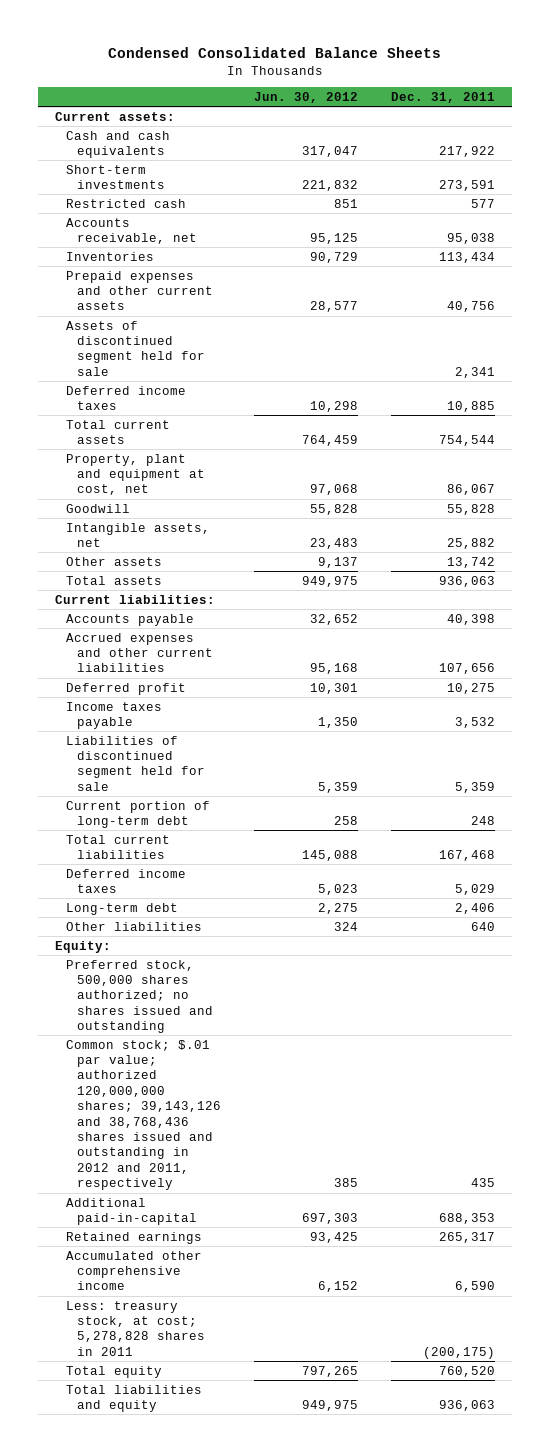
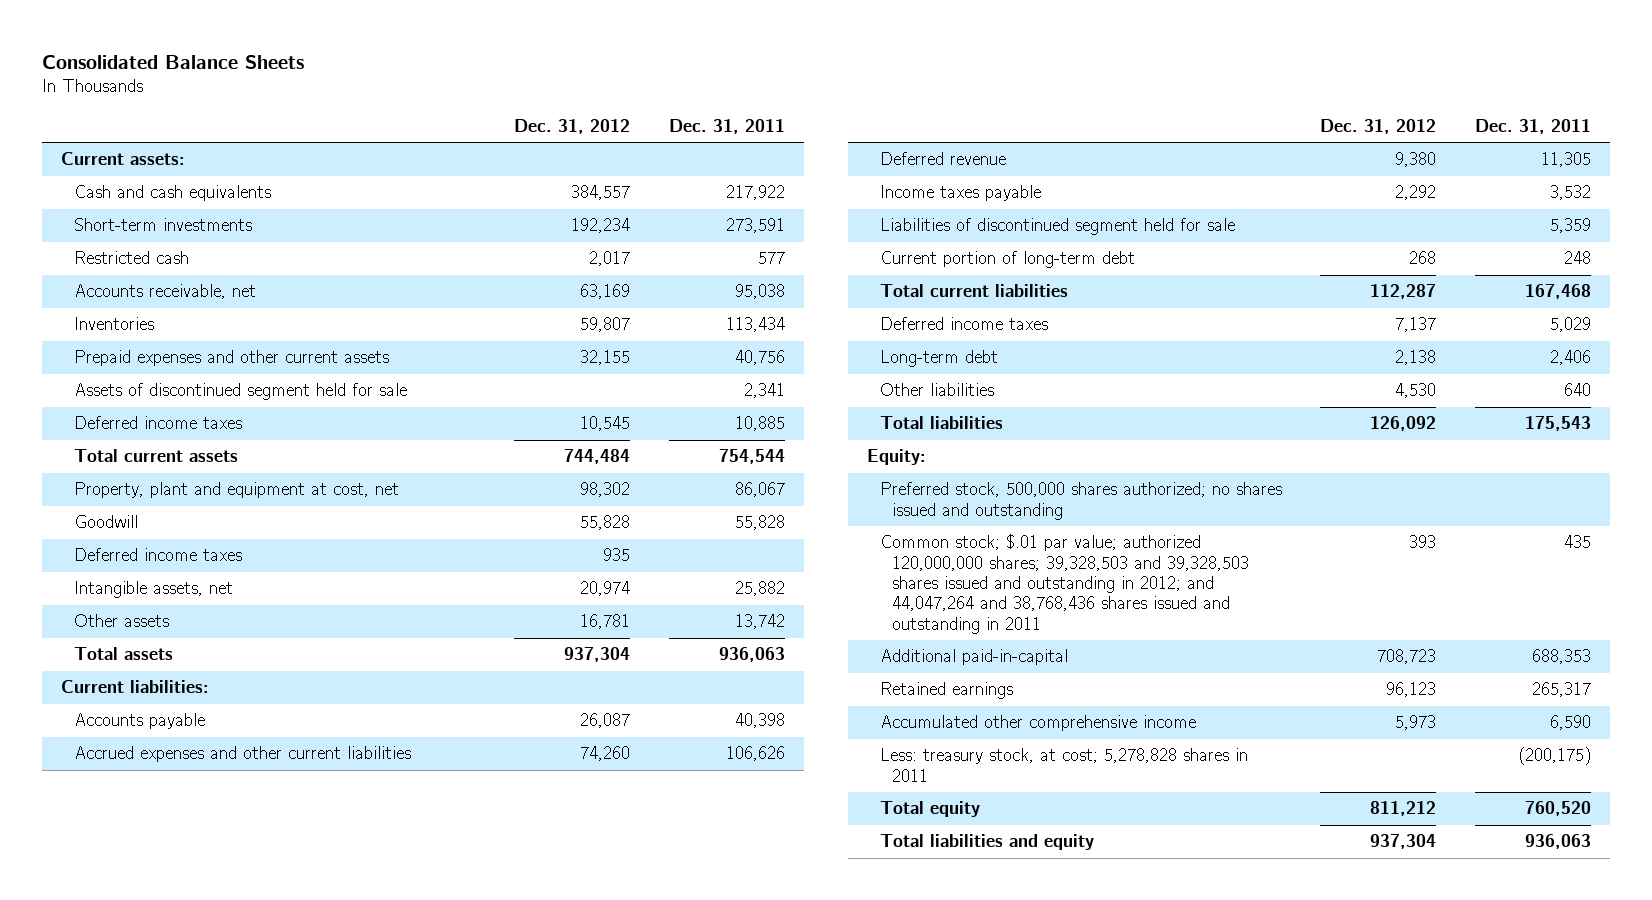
- Condensed Consolidated Balance Sheets
+ Consolidated Balance Sheets
- | Jun. 30, 2012 | Dec. 31, 2011
+ | Dec. 31, 2012 | Dec. 31, 2011
+ Deferred income taxes | 935 |
- Accrued expenses and other current liabilities | 95,168 | 107,656
- Deferred profit | 10,301 | 10,275
+ Accrued expenses and other current liabilities | 74,260 | 106,626
+ Deferred revenue | 9,380 | 11,305
+ Total liabilities | 126,092 | 175,543
- Common stock; $.01 par value; authorized 120,000,000 shares; 39,143,126 and 38,768,436 shares issued and outstanding in 2012 and 2011, respectively | 385 | 435
+ Common stock; $.01 par value; authorized 120,000,000 shares; 39,328,503 and 39,328,503 shares issued and outstanding in 2012; and 44,047,264 and 38,768,436 shares issued and outstanding in 2011 | 393 | 435

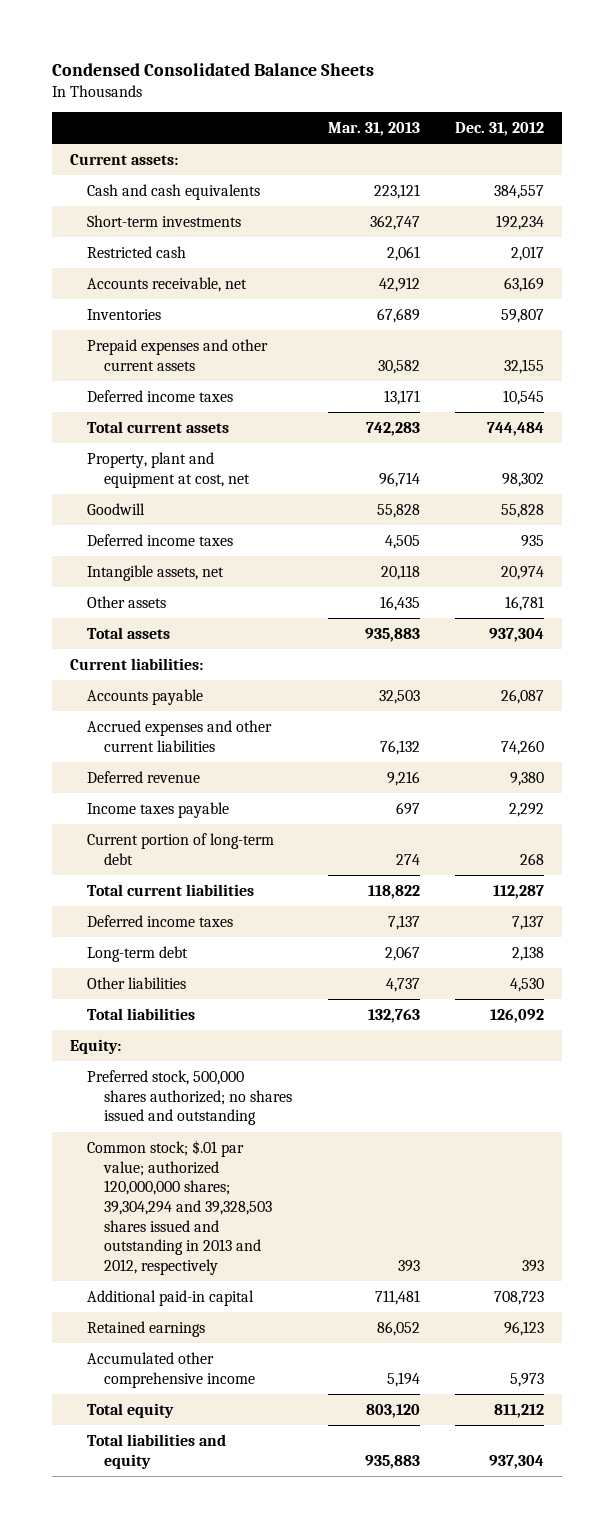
- Consolidated Balance Sheets
+ Condensed Consolidated Balance Sheets
- | Dec. 31, 2012 | Dec. 31, 2011
+ | Mar. 31, 2013 | Dec. 31, 2012
- Assets of discontinued segment held for sale | | 2,341
- Liabilities of discontinued segment held for sale | | 5,359
- Common stock; $.01 par value; authorized 120,000,000 shares; 39,328,503 and 39,328,503 shares issued and outstanding in 2012; and 44,047,264 and 38,768,436 shares issued and outstanding in 2011 | 393 | 435
- Additional paid-in-capital | 708,723 | 688,353
+ Common stock; $.01 par value; authorized 120,000,000 shares; 39,304,294 and 39,328,503 shares issued and outstanding in 2013 and 2012, respectively | 393 | 393
+ Additional paid-in capital | 711,481 | 708,723
- Less: treasury stock, at cost; 5,278,828 shares in 2011 | | (200,175)

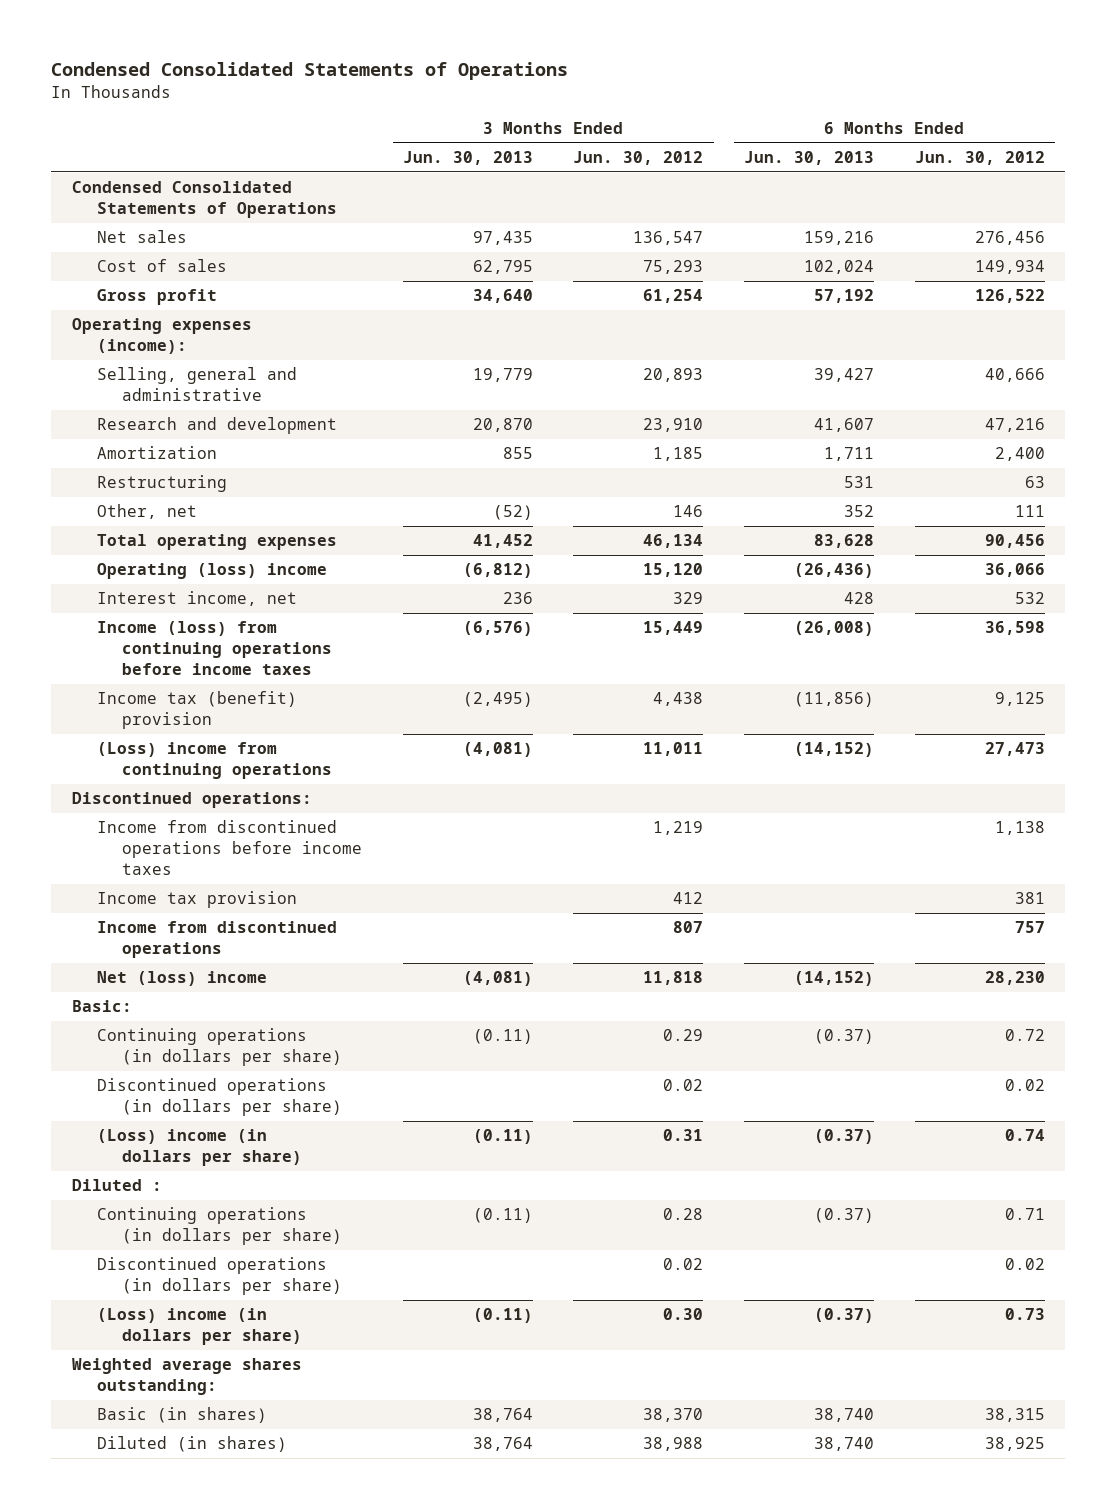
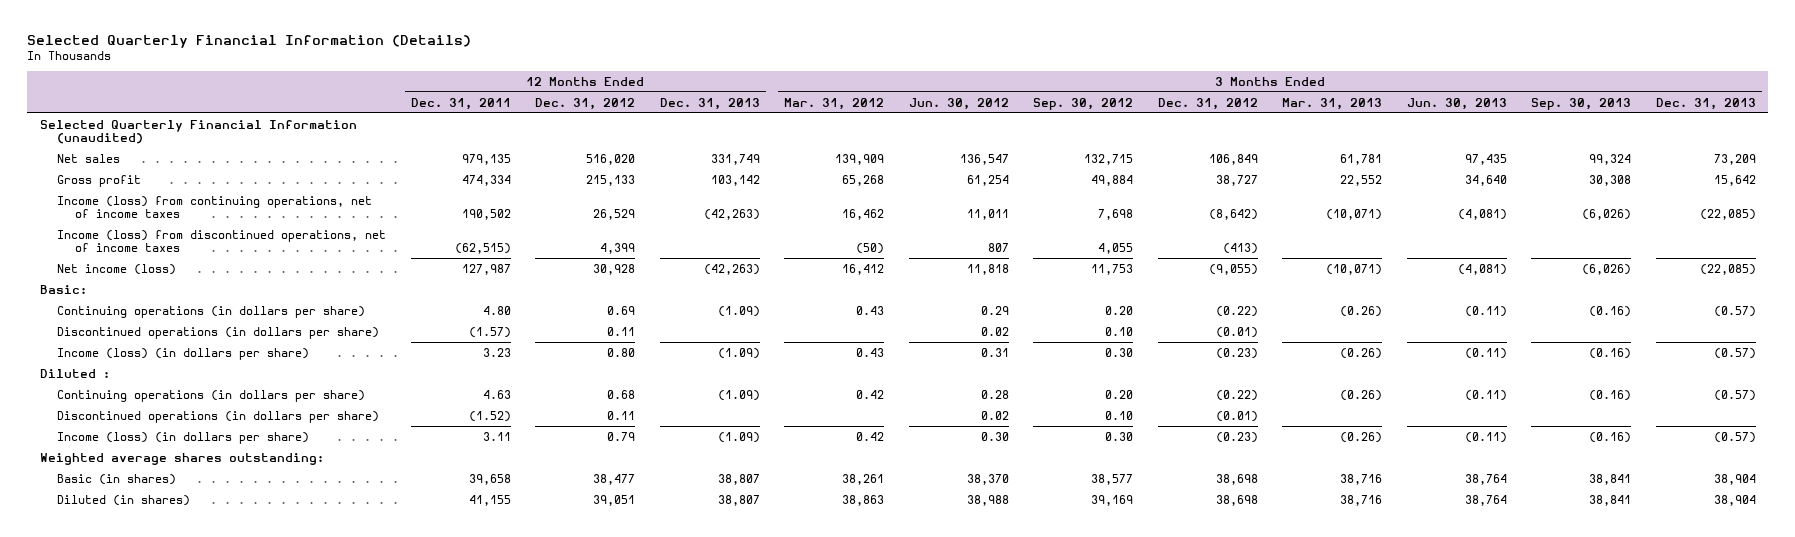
- Condensed Consolidated Statements of Operations
+ Selected Quarterly Financial Information (Details)
- | 3 Months Ended Jun. 30, 2013 | 3 Months Ended Jun. 30, 2012 | 6 Months Ended Jun. 30, 2013 | 6 Months Ended Jun. 30, 2012
+ | 12 Months Ended Dec. 31, 2011 | 12 Months Ended Dec. 31, 2012 | 12 Months Ended Dec. 31, 2013 | 3 Months Ended Mar. 31, 2012 | 3 Months Ended Jun. 30, 2012 | 3 Months Ended Sep. 30, 2012 | 3 Months Ended Dec. 31, 2012 | 3 Months Ended Mar. 31, 2013 | 3 Months Ended Jun. 30, 2013 | 3 Months Ended Sep. 30, 2013 | 3 Months Ended Dec. 31, 2013
- Condensed Consolidated Statements of Operations
+ Selected Quarterly Financial Information (unaudited)
- Cost of sales | 62,795 | 75,293 | 102,024 | 149,934
- Operating expenses (income):
- Selling, general and administrative | 19,779 | 20,893 | 39,427 | 40,666
- Research and development | 20,870 | 23,910 | 41,607 | 47,216
- Amortization | 855 | 1,185 | 1,711 | 2,400
- Restructuring | | | 531 | 63
- Other, net | (52) | 146 | 352 | 111
- Total operating expenses | 41,452 | 46,134 | 83,628 | 90,456
- Operating (loss) income | (6,812) | 15,120 | (26,436) | 36,066
- Interest income, net | 236 | 329 | 428 | 532
- Income (loss) from continuing operations before income taxes | (6,576) | 15,449 | (26,008) | 36,598
- Income tax (benefit) provision | (2,495) | 4,438 | (11,856) | 9,125
- (Loss) income from continuing operations | (4,081) | 11,011 | (14,152) | 27,473
- Discontinued operations:
- Income from discontinued operations before income taxes | | 1,219 | | 1,138
- Income tax provision | | 412 | | 381
- Income from discontinued operations | | 807 | | 757
- Net (loss) income | (4,081) | 11,818 | (14,152) | 28,230
+ Income (loss) from continuing operations, net of income taxes | 190,502 | 26,529 | (42,263) | 16,462 | 11,011 | 7,698 | (8,642) | (10,071) | (4,081) | (6,026) | (22,085)
+ Income (loss) from discontinued operations, net of income taxes | (62,515) | 4,399 | | (50) | 807 | 4,055 | (413) | | | |
+ Net income (loss) | 127,987 | 30,928 | (42,263) | 16,412 | 11,818 | 11,753 | (9,055) | (10,071) | (4,081) | (6,026) | (22,085)
- (Loss) income (in dollars per share) | (0.11) | 0.31 | (0.37) | 0.74
+ Income (loss) (in dollars per share) | 3.23 | 0.80 | (1.09) | 0.43 | 0.31 | 0.30 | (0.23) | (0.26) | (0.11) | (0.16) | (0.57)
- (Loss) income (in dollars per share) | (0.11) | 0.30 | (0.37) | 0.73
+ Income (loss) (in dollars per share) | 3.11 | 0.79 | (1.09) | 0.42 | 0.30 | 0.30 | (0.23) | (0.26) | (0.11) | (0.16) | (0.57)

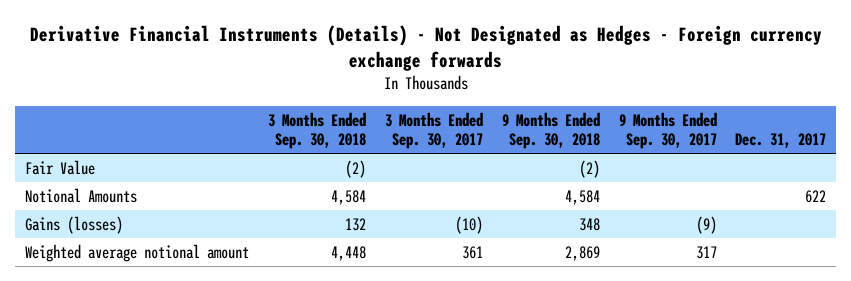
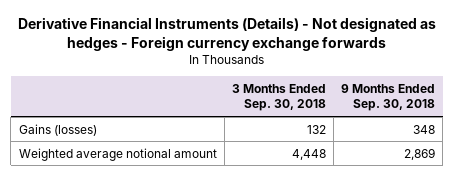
- Derivative Financial Instruments (Details) - Not Designated as Hedges - Foreign currency exchange forwards
+ Derivative Financial Instruments (Details) - Not designated as hedges - Foreign currency exchange forwards
- | 3 Months Ended Sep. 30, 2018 | 3 Months Ended Sep. 30, 2017 | 9 Months Ended Sep. 30, 2018 | 9 Months Ended Sep. 30, 2017 | Dec. 31, 2017
+ | 3 Months Ended Sep. 30, 2018 | 9 Months Ended Sep. 30, 2018
- Fair Value | (2) | | (2) | |
- Notional Amounts | 4,584 | | 4,584 | | 622

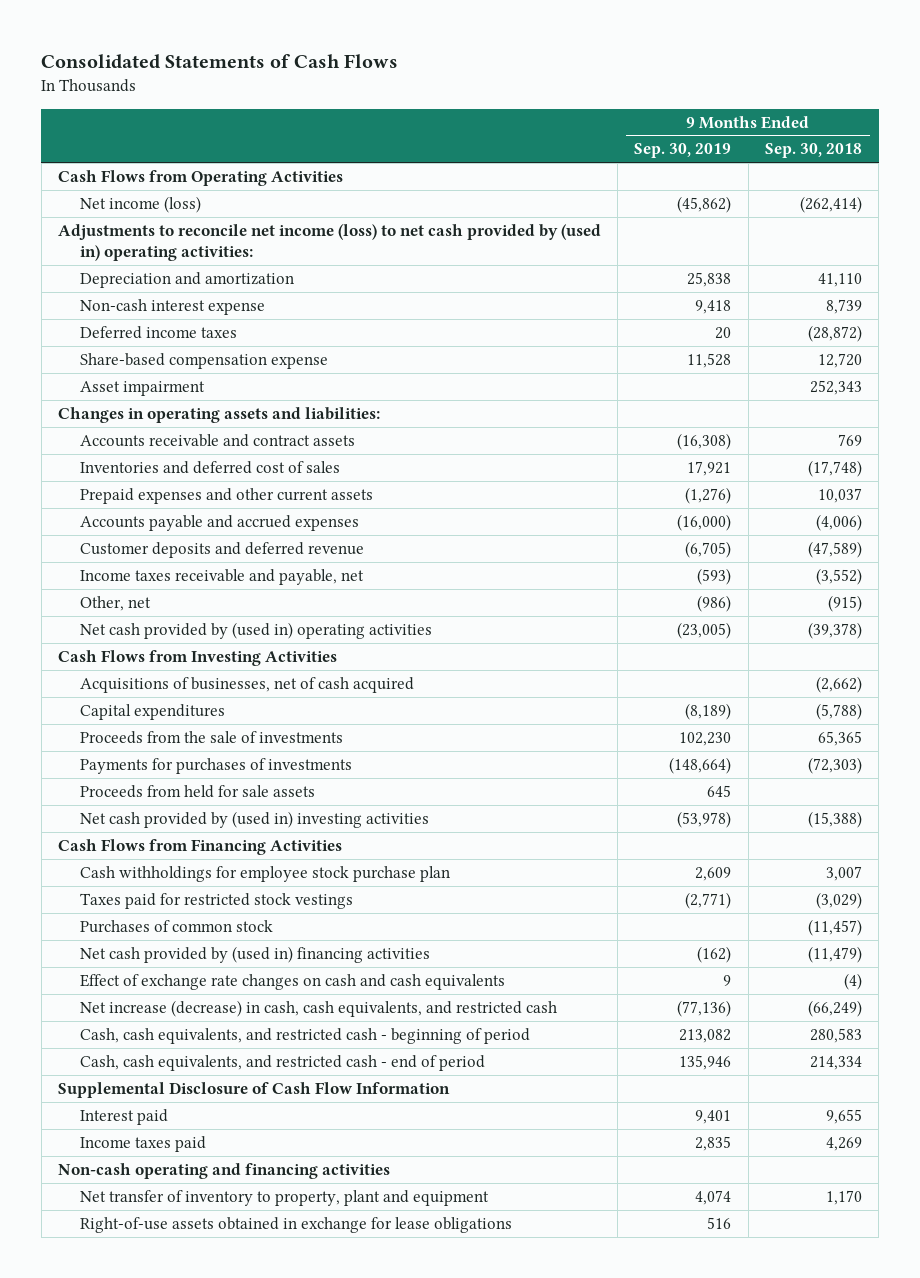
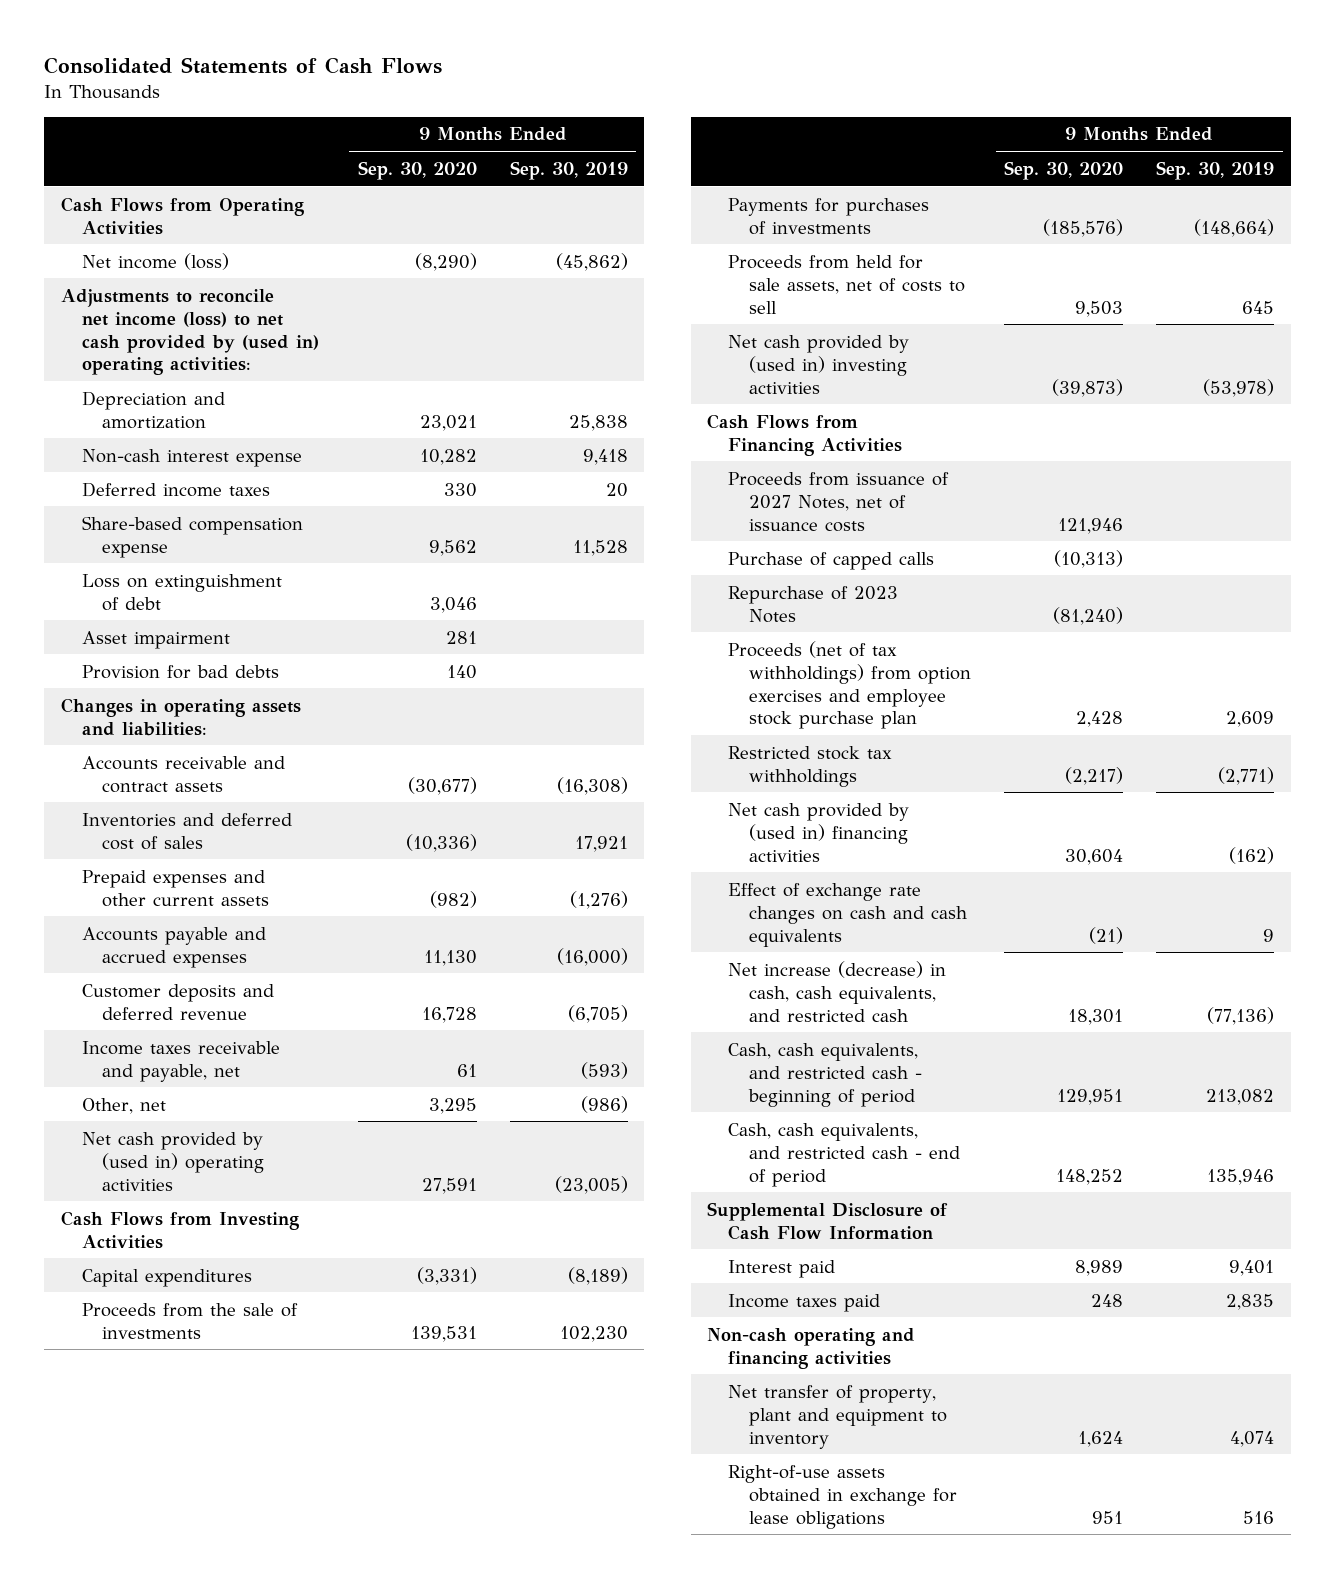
- | 9 Months Ended Sep. 30, 2019 | 9 Months Ended Sep. 30, 2018
+ | 9 Months Ended Sep. 30, 2020 | 9 Months Ended Sep. 30, 2019
+ Loss on extinguishment of debt | 3,046 |
+ Provision for bad debts | 140 |
- Acquisitions of businesses, net of cash acquired | | (2,662)
- Proceeds from held for sale assets | 645 |
+ Proceeds from held for sale assets, net of costs to sell | 9,503 | 645
- Cash withholdings for employee stock purchase plan | 2,609 | 3,007
- Taxes paid for restricted stock vestings | (2,771) | (3,029)
- Purchases of common stock | | (11,457)
+ Proceeds from issuance of 2027 Notes, net of issuance costs | 121,946 |
+ Purchase of capped calls | (10,313) |
+ Repurchase of 2023 Notes | (81,240) |
+ Proceeds (net of tax withholdings) from option exercises and employee stock purchase plan | 2,428 | 2,609
+ Restricted stock tax withholdings | (2,217) | (2,771)
- Net transfer of inventory to property, plant and equipment | 4,074 | 1,170
+ Net transfer of property, plant and equipment to inventory | 1,624 | 4,074

